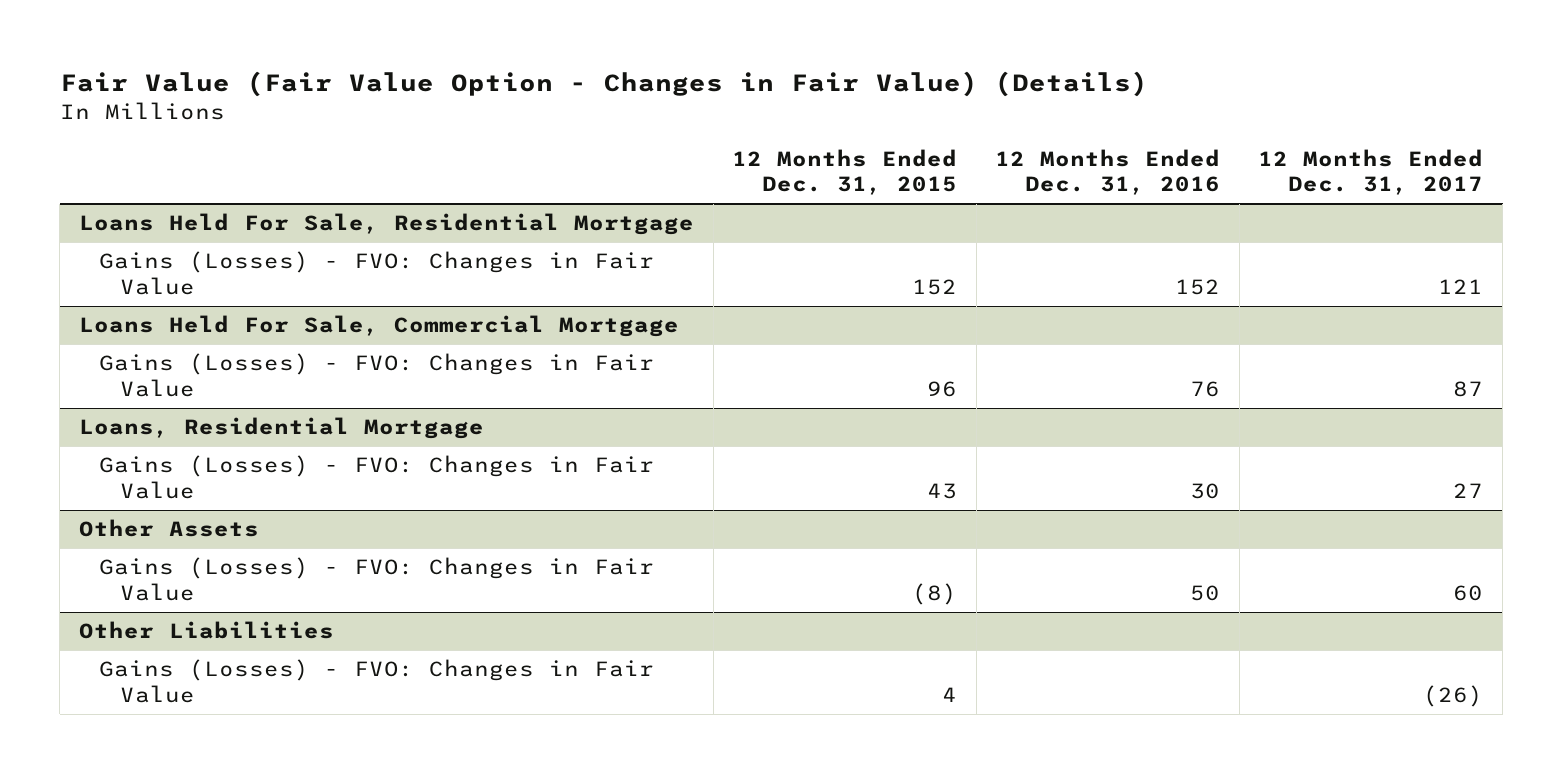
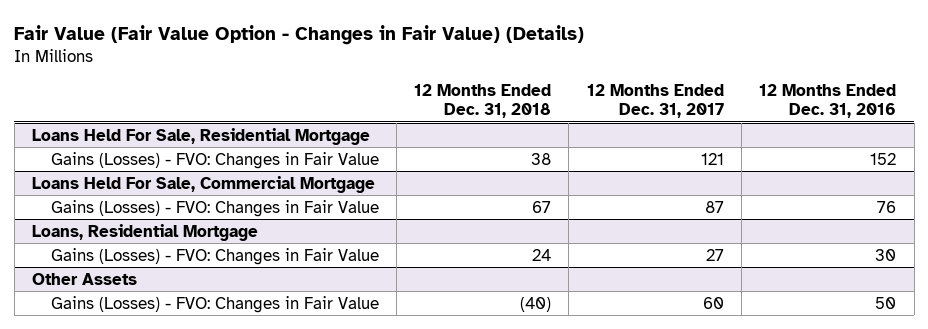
- | 12 Months Ended Dec. 31, 2015 | 12 Months Ended Dec. 31, 2016 | 12 Months Ended Dec. 31, 2017
+ | 12 Months Ended Dec. 31, 2018 | 12 Months Ended Dec. 31, 2017 | 12 Months Ended Dec. 31, 2016
- Other Liabilities
- Gains (Losses) - FVO: Changes in Fair Value | 4 | | (26)

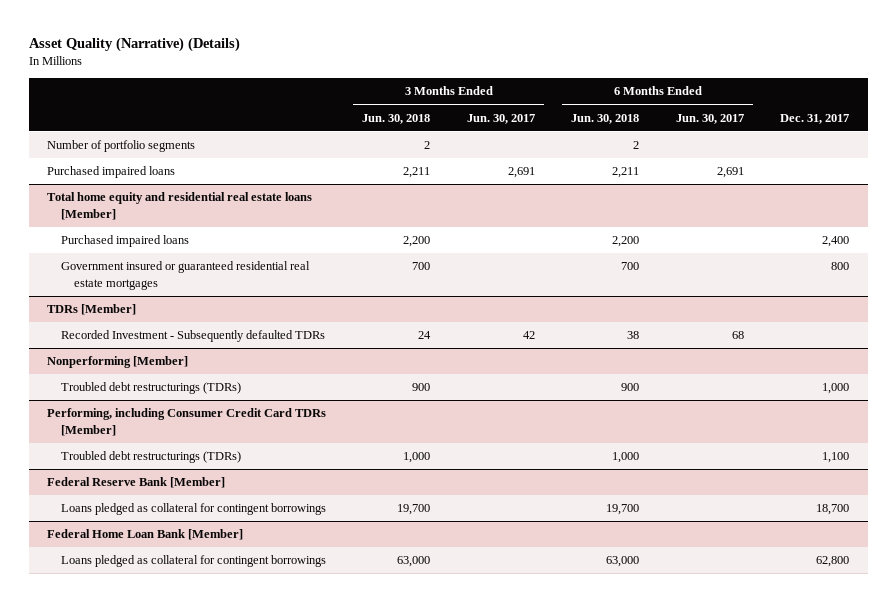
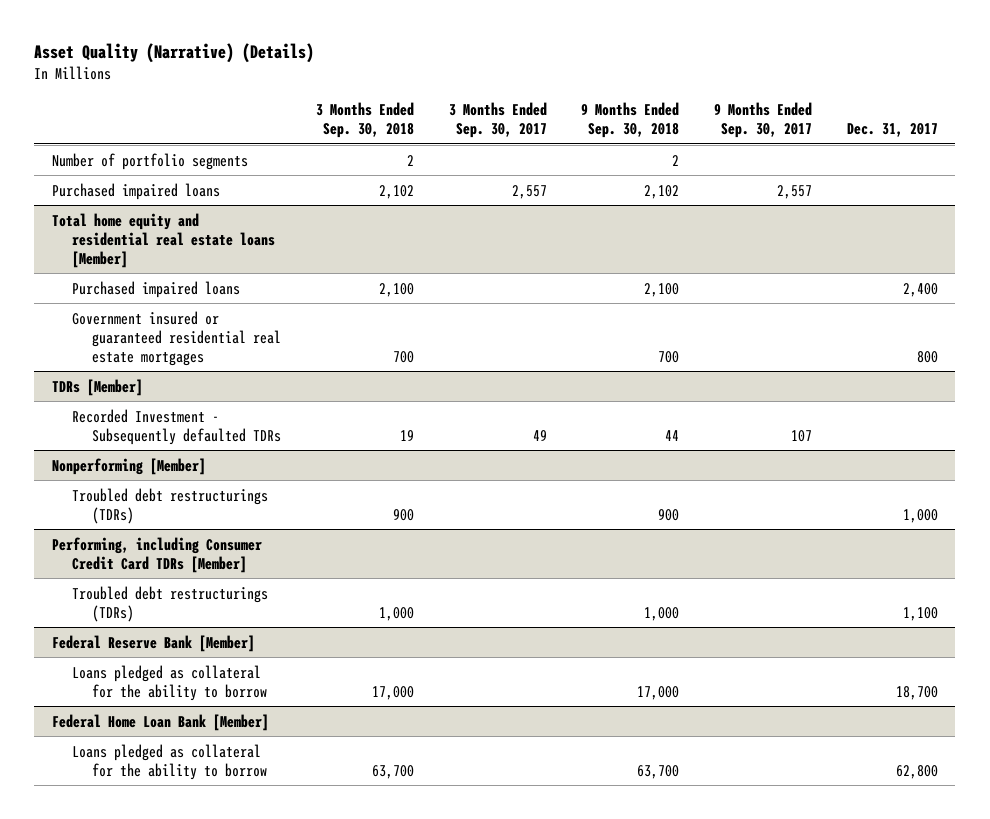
- | 3 Months Ended Jun. 30, 2018 | 3 Months Ended Jun. 30, 2017 | 6 Months Ended Jun. 30, 2018 | 6 Months Ended Jun. 30, 2017 | Dec. 31, 2017
+ | 3 Months Ended Sep. 30, 2018 | 3 Months Ended Sep. 30, 2017 | 9 Months Ended Sep. 30, 2018 | 9 Months Ended Sep. 30, 2017 | Dec. 31, 2017
@ Federal Reserve Bank [Member]
- Loans pledged as collateral for contingent borrowings | 19,700 | | 19,700 | | 18,700
+ Loans pledged as collateral for the ability to borrow | 17,000 | | 17,000 | | 18,700
@ Federal Home Loan Bank [Member]
- Loans pledged as collateral for contingent borrowings | 63,000 | | 63,000 | | 62,800
+ Loans pledged as collateral for the ability to borrow | 63,700 | | 63,700 | | 62,800

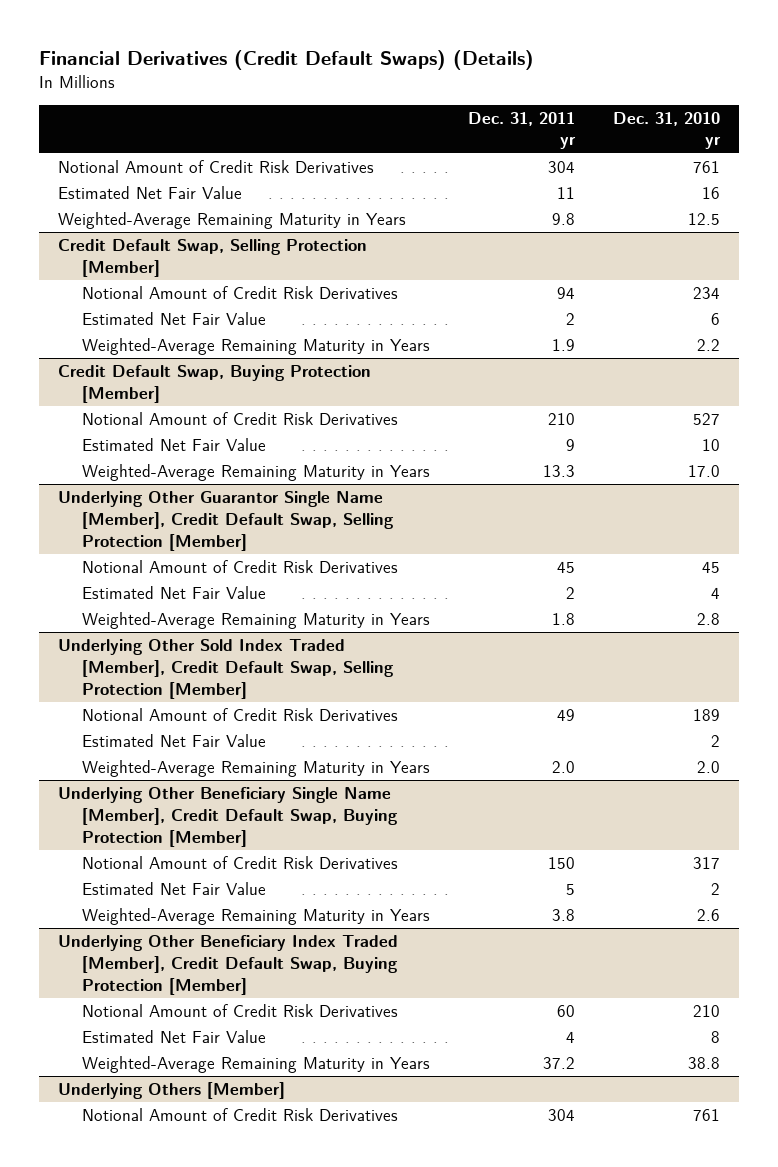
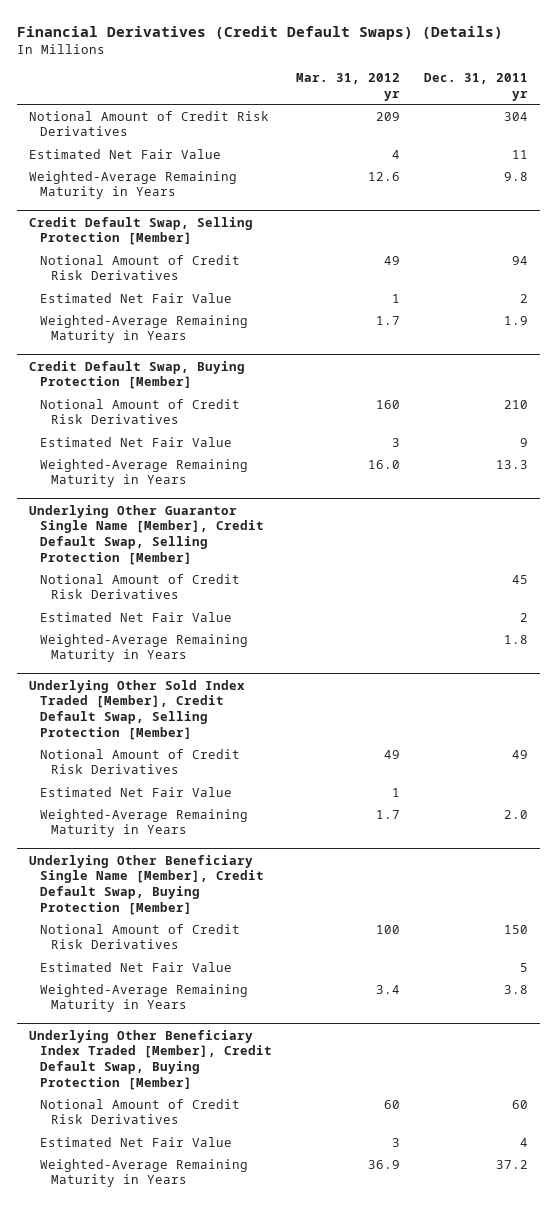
- | Dec. 31, 2011 yr | Dec. 31, 2010 yr
+ | Mar. 31, 2012 yr | Dec. 31, 2011 yr
- Underlying Others [Member]
- Notional Amount of Credit Risk Derivatives | 304 | 761

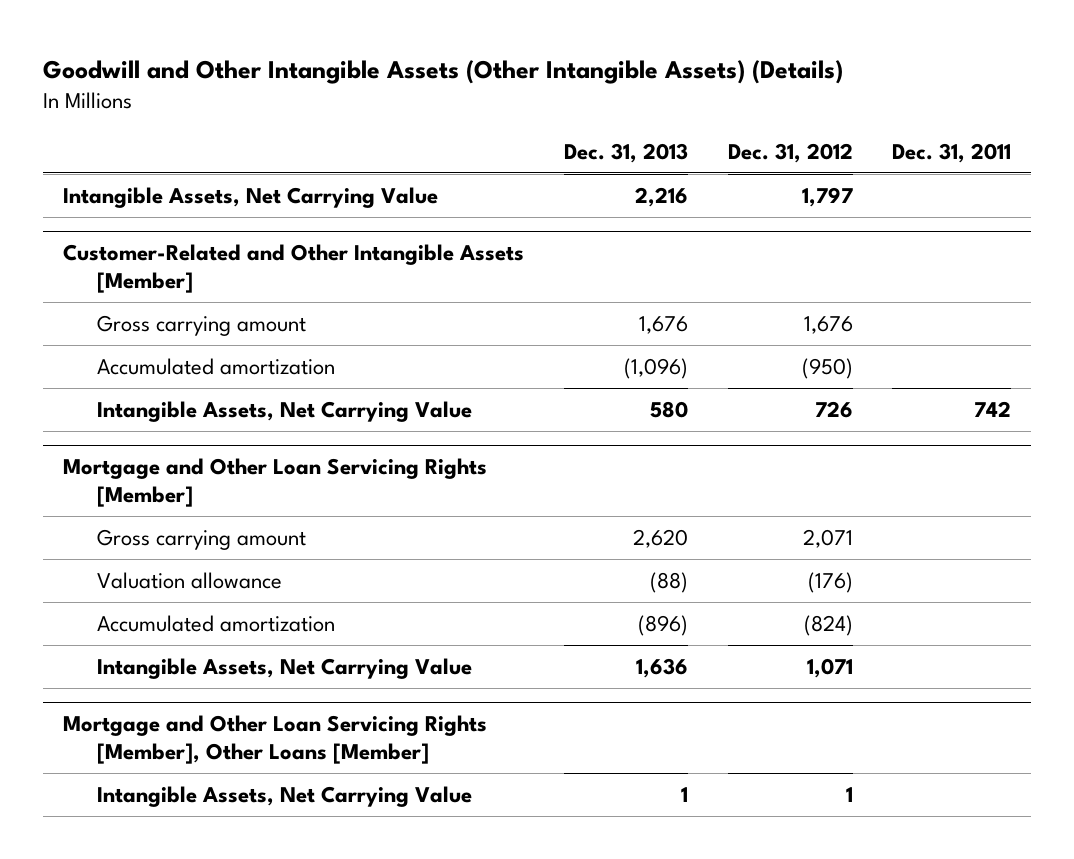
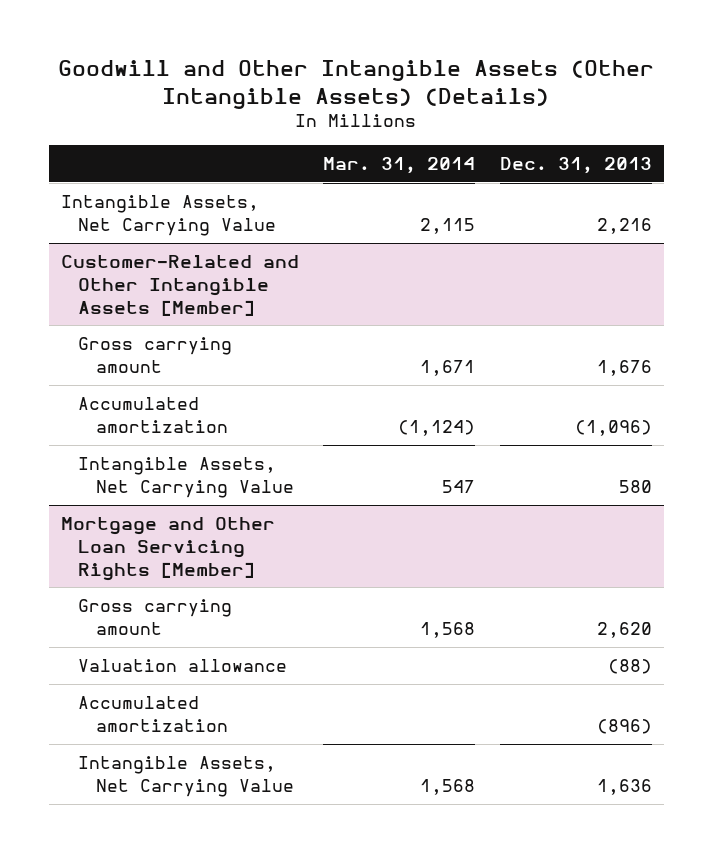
- | Dec. 31, 2013 | Dec. 31, 2012 | Dec. 31, 2011
+ | Mar. 31, 2014 | Dec. 31, 2013
- Mortgage and Other Loan Servicing Rights [Member], Other Loans [Member]
- Intangible Assets, Net Carrying Value | 1 | 1 |

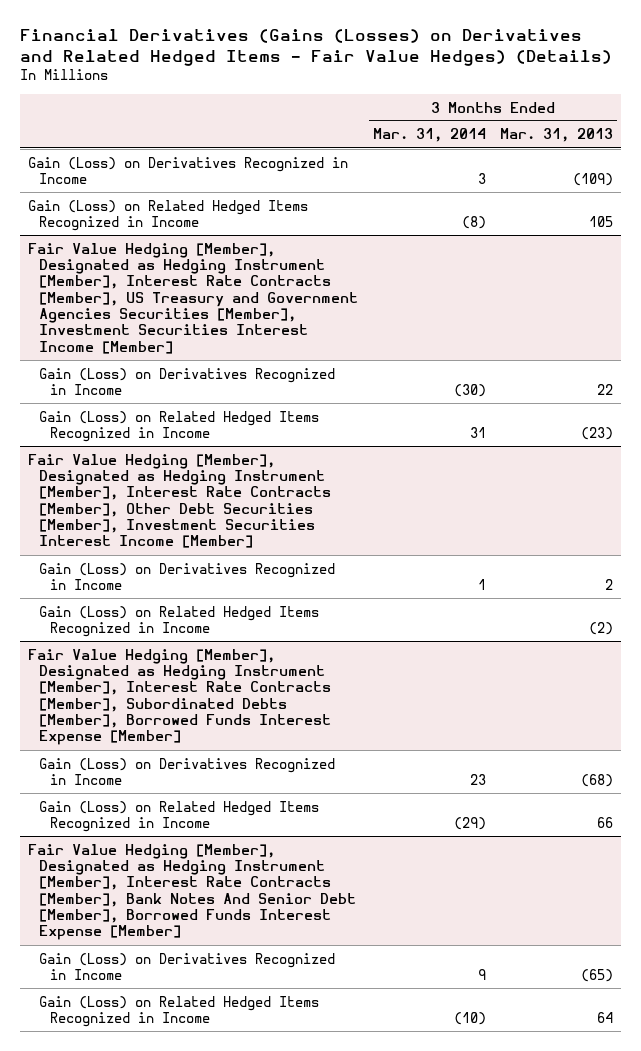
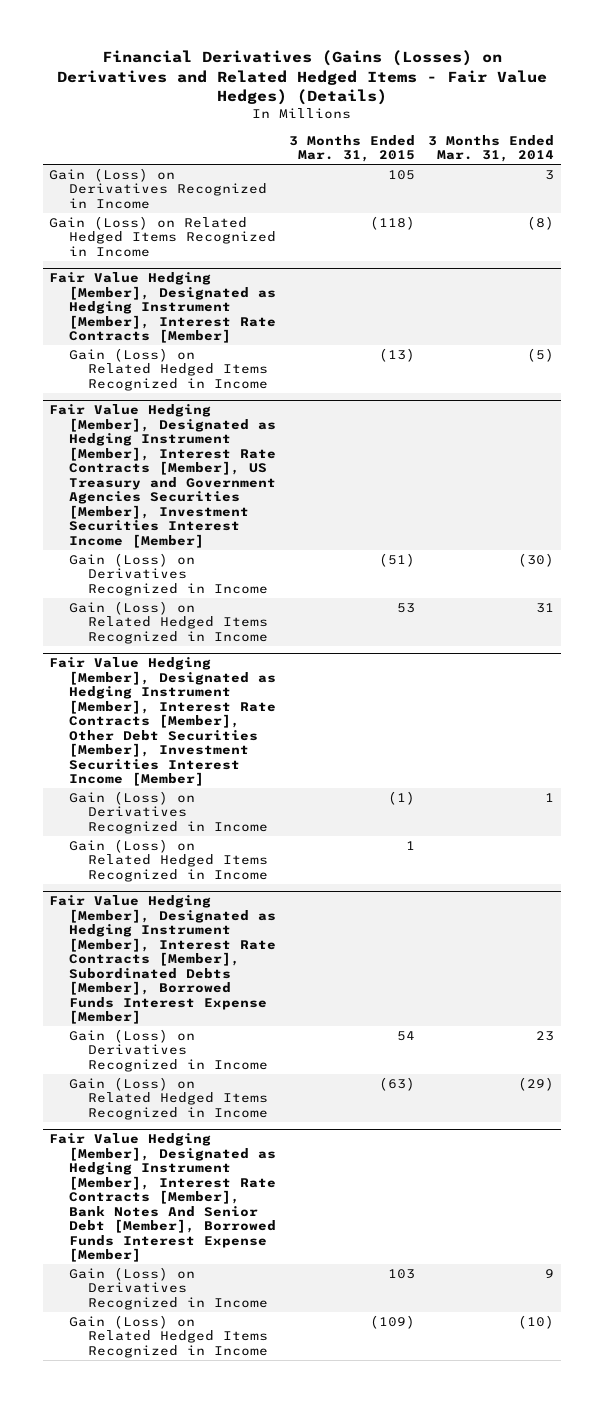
- | 3 Months Ended Mar. 31, 2014 | 3 Months Ended Mar. 31, 2013
+ | 3 Months Ended Mar. 31, 2015 | 3 Months Ended Mar. 31, 2014
+ Fair Value Hedging [Member], Designated as Hedging Instrument [Member], Interest Rate Contracts [Member]
+ Gain (Loss) on Related Hedged Items Recognized in Income | (13) | (5)

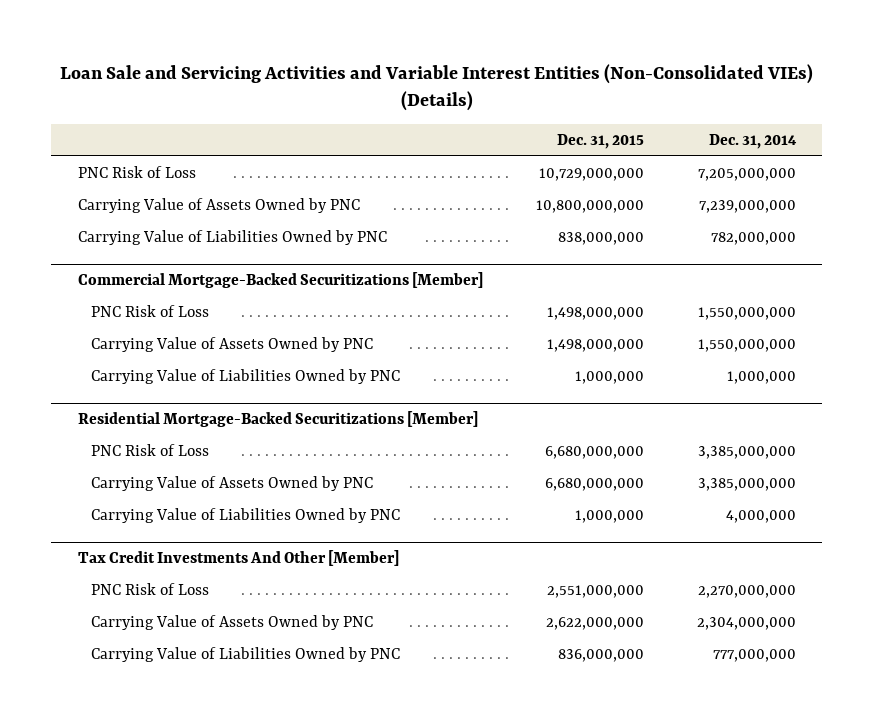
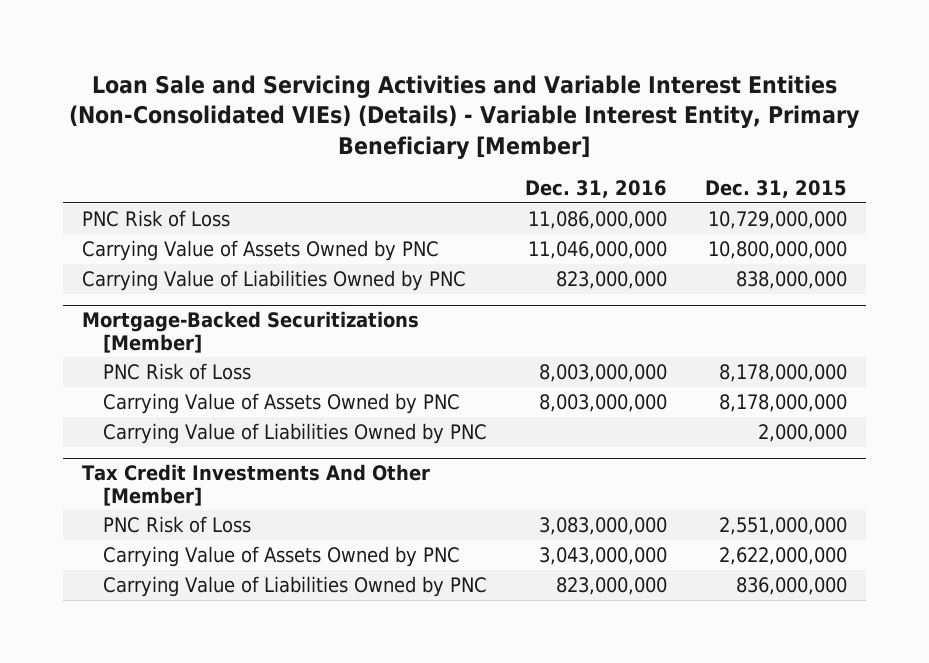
- Loan Sale and Servicing Activities and Variable Interest Entities (Non-Consolidated VIEs) (Details)
+ Loan Sale and Servicing Activities and Variable Interest Entities (Non-Consolidated VIEs) (Details) - Variable Interest Entity, Primary Beneficiary [Member]
- | Dec. 31, 2015 | Dec. 31, 2014
+ | Dec. 31, 2016 | Dec. 31, 2015
- Commercial Mortgage-Backed Securitizations [Member]
- PNC Risk of Loss | 1,498,000,000 | 1,550,000,000
- Carrying Value of Assets Owned by PNC | 1,498,000,000 | 1,550,000,000
- Carrying Value of Liabilities Owned by PNC | 1,000,000 | 1,000,000
- Residential Mortgage-Backed Securitizations [Member]
- PNC Risk of Loss | 6,680,000,000 | 3,385,000,000
- Carrying Value of Assets Owned by PNC | 6,680,000,000 | 3,385,000,000
- Carrying Value of Liabilities Owned by PNC | 1,000,000 | 4,000,000
+ Mortgage-Backed Securitizations [Member]
+ PNC Risk of Loss | 8,003,000,000 | 8,178,000,000
+ Carrying Value of Assets Owned by PNC | 8,003,000,000 | 8,178,000,000
+ Carrying Value of Liabilities Owned by PNC | | 2,000,000

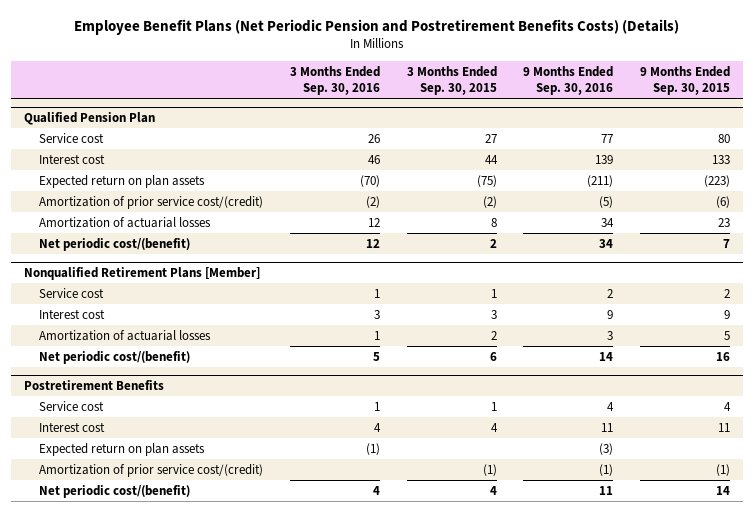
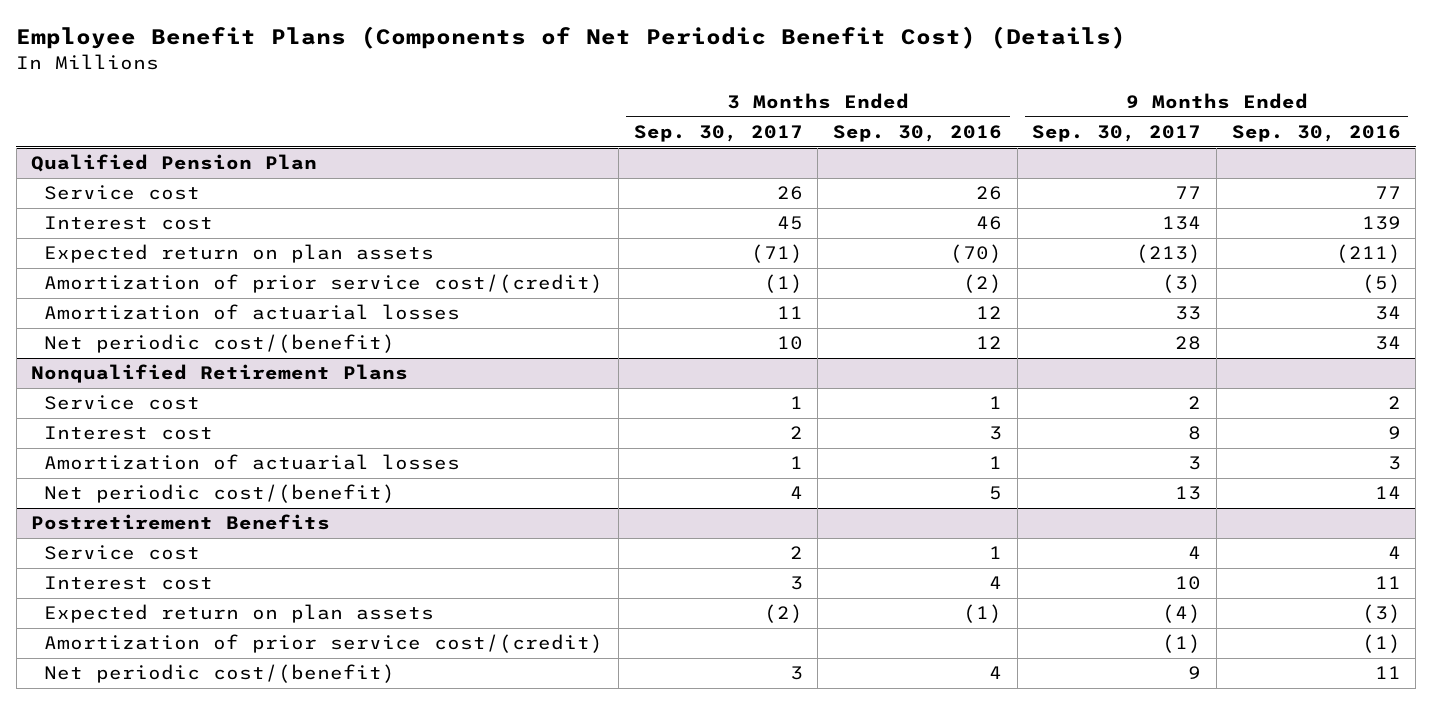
- Employee Benefit Plans (Net Periodic Pension and Postretirement Benefits Costs) (Details)
+ Employee Benefit Plans (Components of Net Periodic Benefit Cost) (Details)
- | 3 Months Ended Sep. 30, 2016 | 3 Months Ended Sep. 30, 2015 | 9 Months Ended Sep. 30, 2016 | 9 Months Ended Sep. 30, 2015
+ | 3 Months Ended Sep. 30, 2017 | 3 Months Ended Sep. 30, 2016 | 9 Months Ended Sep. 30, 2017 | 9 Months Ended Sep. 30, 2016
- Nonqualified Retirement Plans [Member]
+ Nonqualified Retirement Plans

